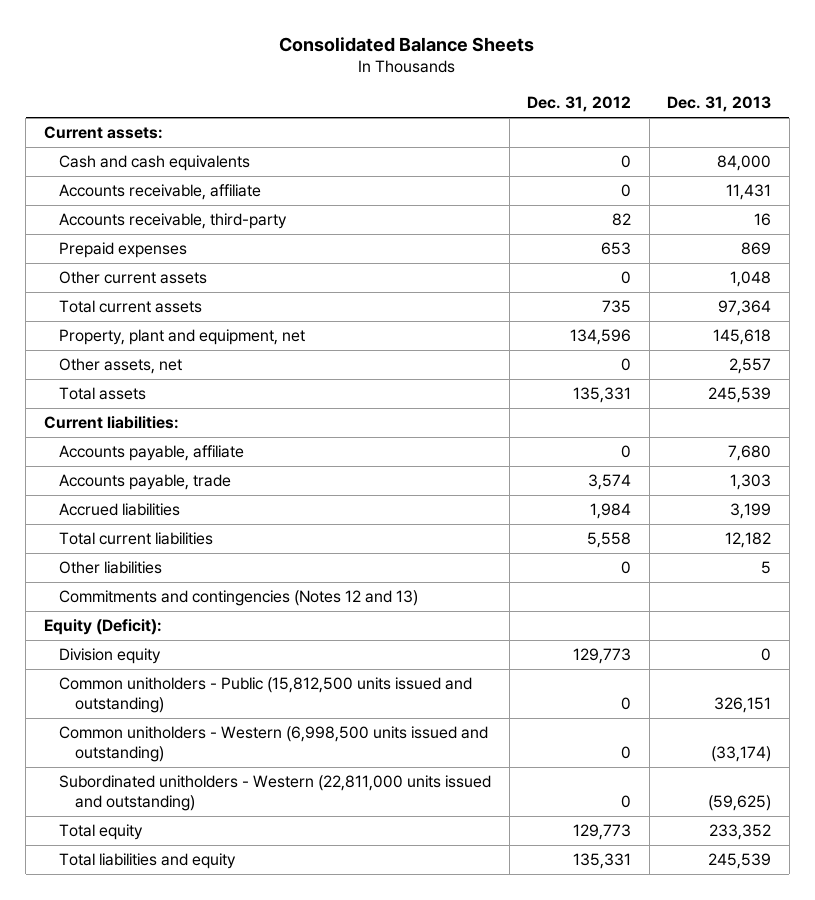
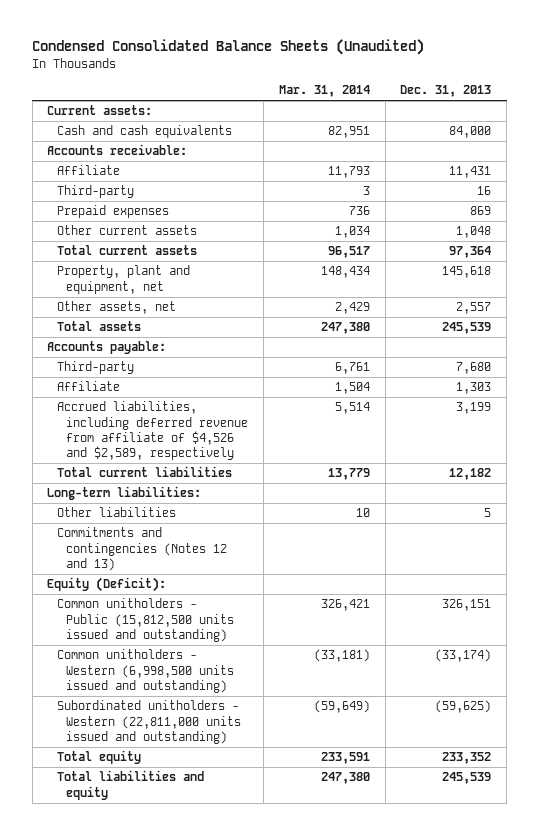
- Consolidated Balance Sheets
+ Condensed Consolidated Balance Sheets (Unaudited)
- | Dec. 31, 2012 | Dec. 31, 2013
+ | Mar. 31, 2014 | Dec. 31, 2013
- Accounts receivable, affiliate | 0 | 11,431
- Accounts receivable, third-party | 82 | 16
+ Accounts receivable:
+ Affiliate | 11,793 | 11,431
+ Third-party | 3 | 16
- Current liabilities:
- Accounts payable, affiliate | 0 | 7,680
- Accounts payable, trade | 3,574 | 1,303
- Accrued liabilities | 1,984 | 3,199
+ Accounts payable:
+ Third-party | 6,761 | 7,680
+ Affiliate | 1,504 | 1,303
+ Accrued liabilities, including deferred revenue from affiliate of $4,526 and $2,589, respectively | 5,514 | 3,199
+ Long-term liabilities:
- Division equity | 129,773 | 0

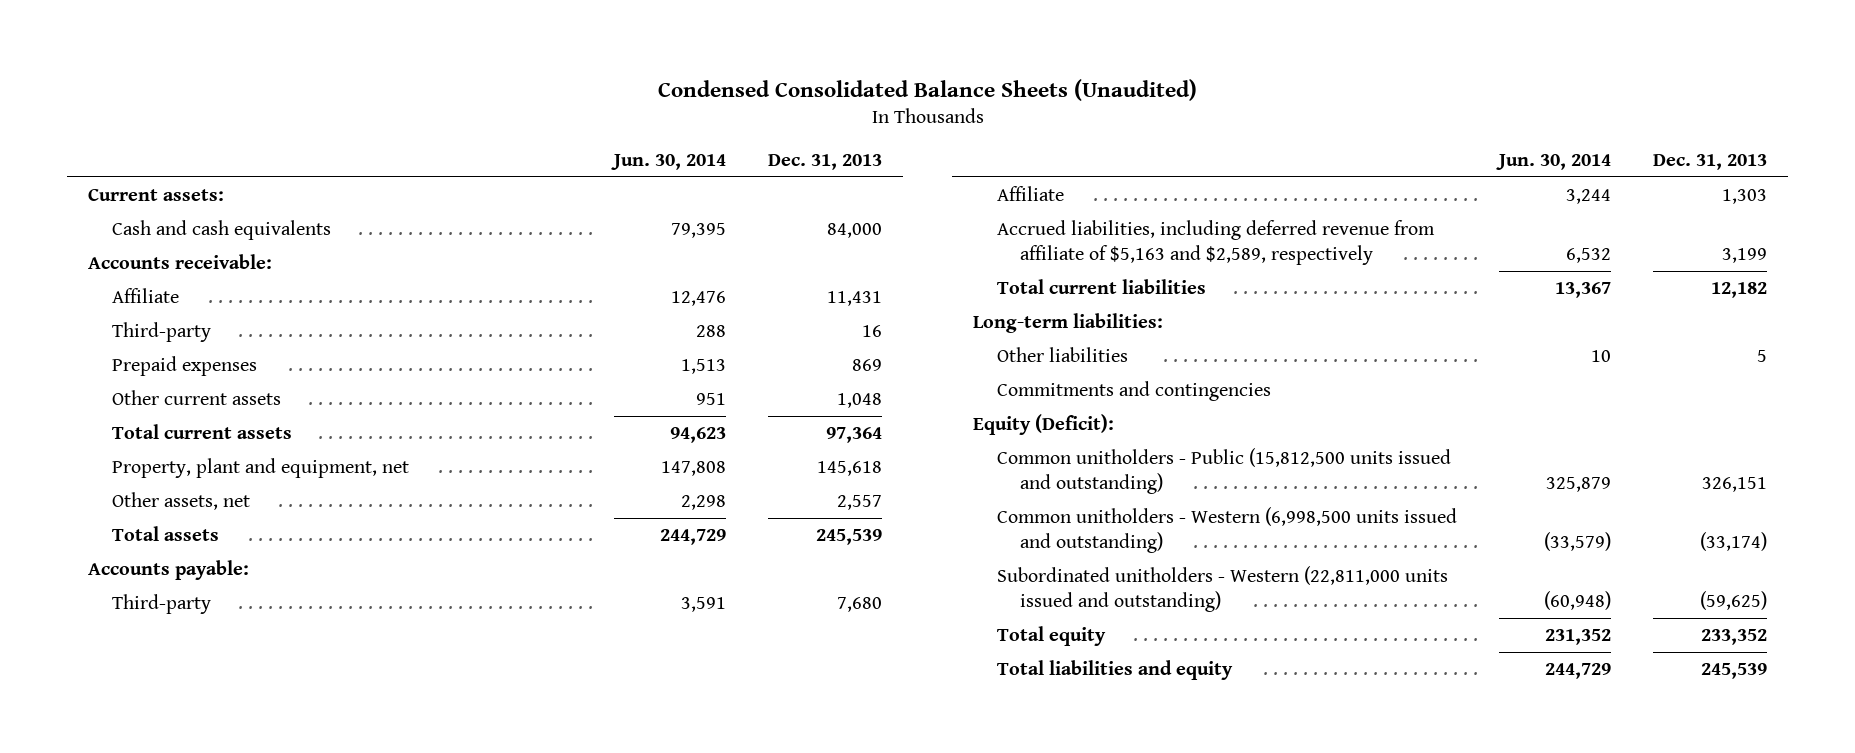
- | Mar. 31, 2014 | Dec. 31, 2013
+ | Jun. 30, 2014 | Dec. 31, 2013
- Accrued liabilities, including deferred revenue from affiliate of $4,526 and $2,589, respectively | 5,514 | 3,199
+ Accrued liabilities, including deferred revenue from affiliate of $5,163 and $2,589, respectively | 6,532 | 3,199
- Commitments and contingencies (Notes 12 and 13)
+ Commitments and contingencies

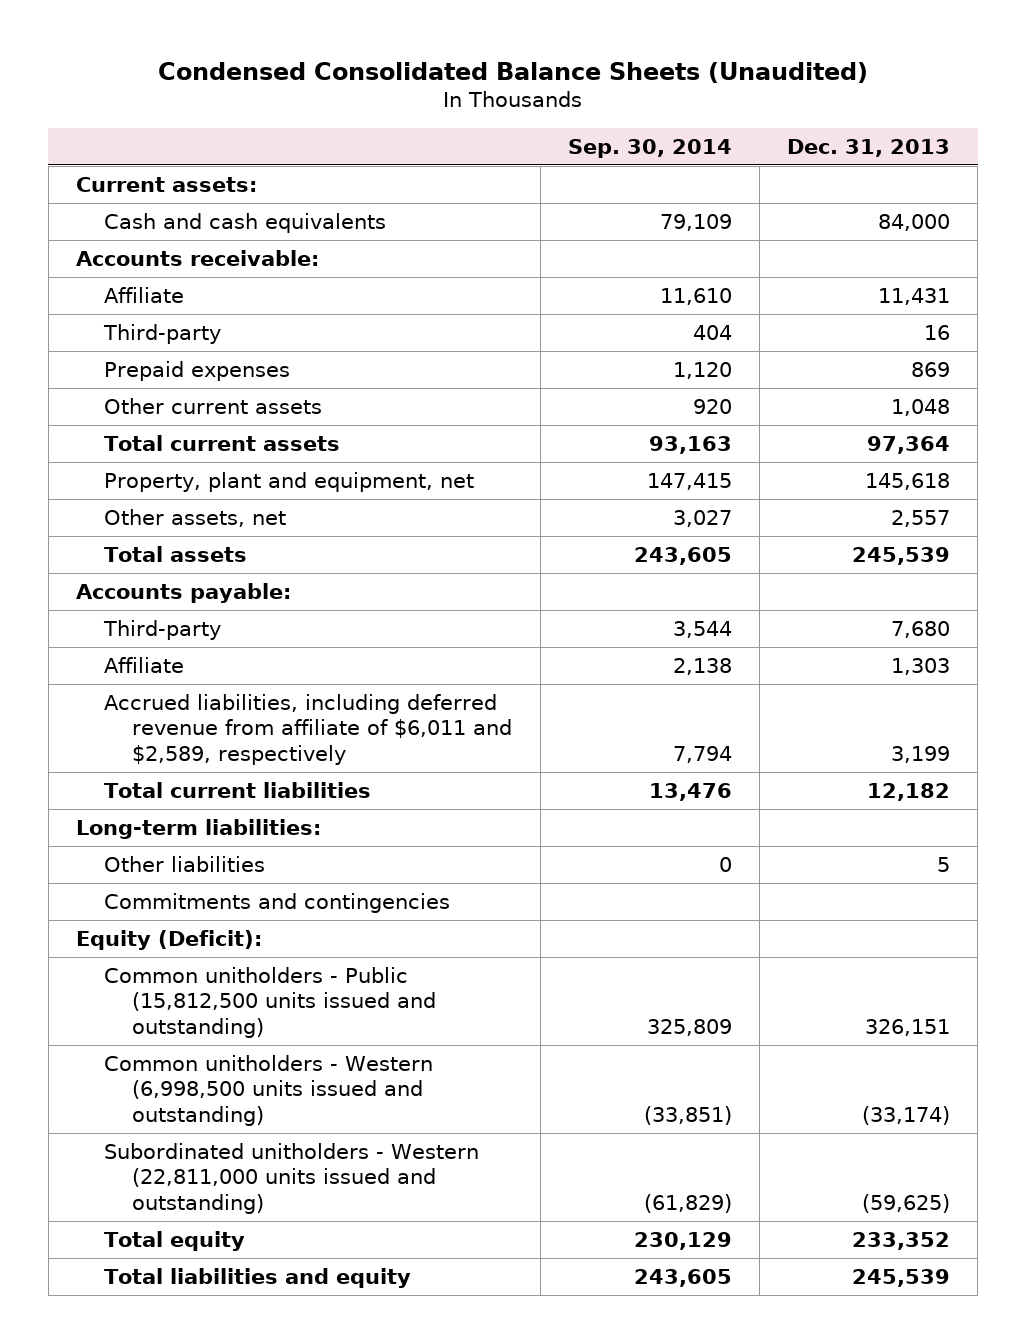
- | Jun. 30, 2014 | Dec. 31, 2013
+ | Sep. 30, 2014 | Dec. 31, 2013
- Accrued liabilities, including deferred revenue from affiliate of $5,163 and $2,589, respectively | 6,532 | 3,199
+ Accrued liabilities, including deferred revenue from affiliate of $6,011 and $2,589, respectively | 7,794 | 3,199

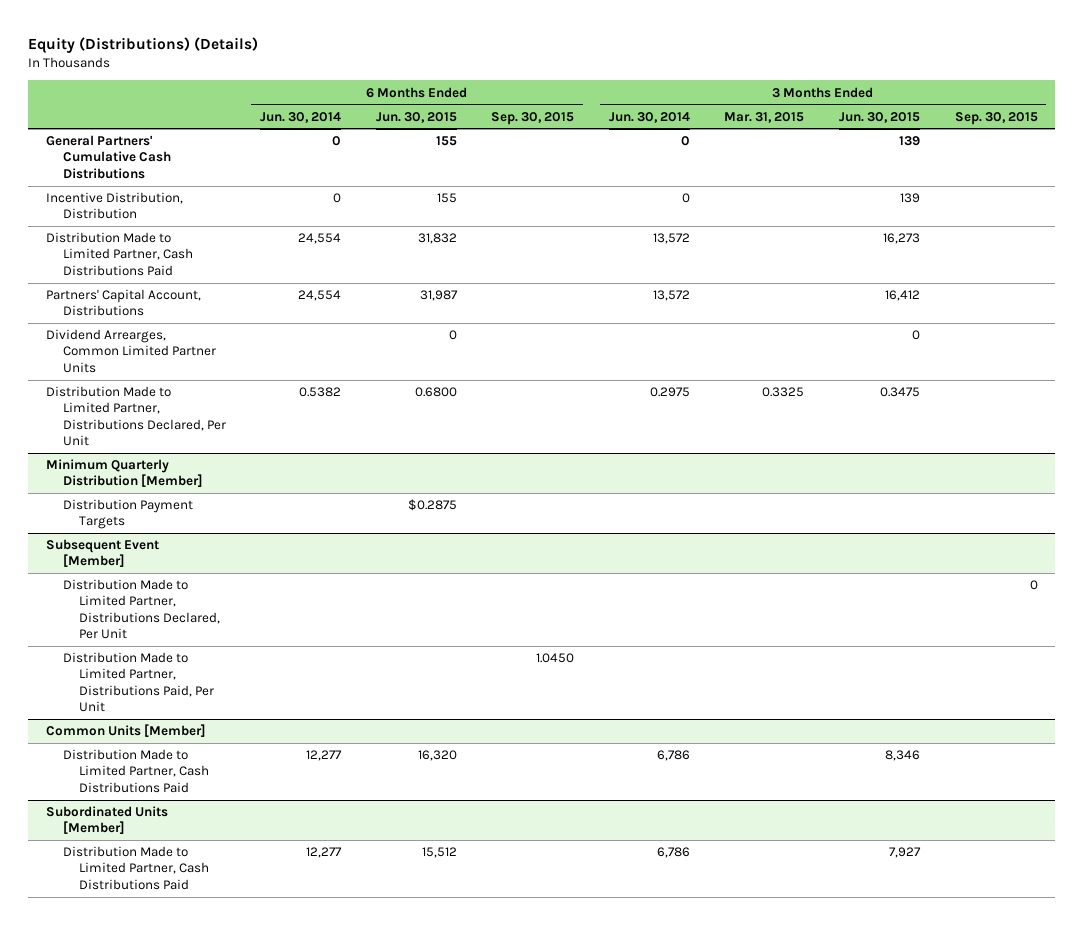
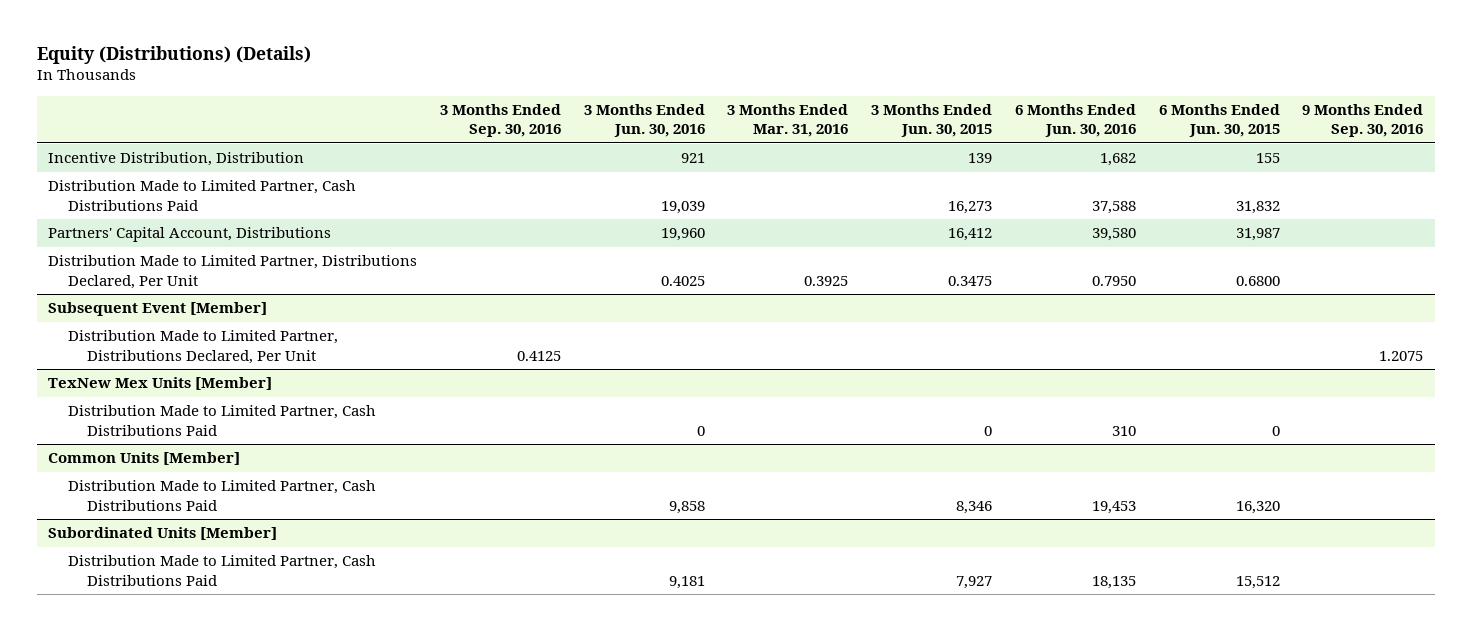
- | 6 Months Ended Jun. 30, 2014 | 6 Months Ended Jun. 30, 2015 | 6 Months Ended Sep. 30, 2015 | 3 Months Ended Jun. 30, 2014 | 3 Months Ended Mar. 31, 2015 | 3 Months Ended Jun. 30, 2015 | 3 Months Ended Sep. 30, 2015
+ | 3 Months Ended Sep. 30, 2016 | 3 Months Ended Jun. 30, 2016 | 3 Months Ended Mar. 31, 2016 | 3 Months Ended Jun. 30, 2015 | 6 Months Ended Jun. 30, 2016 | 6 Months Ended Jun. 30, 2015 | 9 Months Ended Sep. 30, 2016
- General Partners' Cumulative Cash Distributions | 0 | 155 | | 0 | | 139 |
- Dividend Arrearges, Common Limited Partner Units | | 0 | | | | 0 |
- Minimum Quarterly Distribution [Member]
- Distribution Payment Targets | | $0.2875 | | | | |
@ Subsequent Event [Member]
- Distribution Made to Limited Partner, Distributions Paid, Per Unit | | | 1.0450 | | | |
+ TexNew Mex Units [Member]
+ Distribution Made to Limited Partner, Cash Distributions Paid | | 0 | | 0 | 310 | 0 |

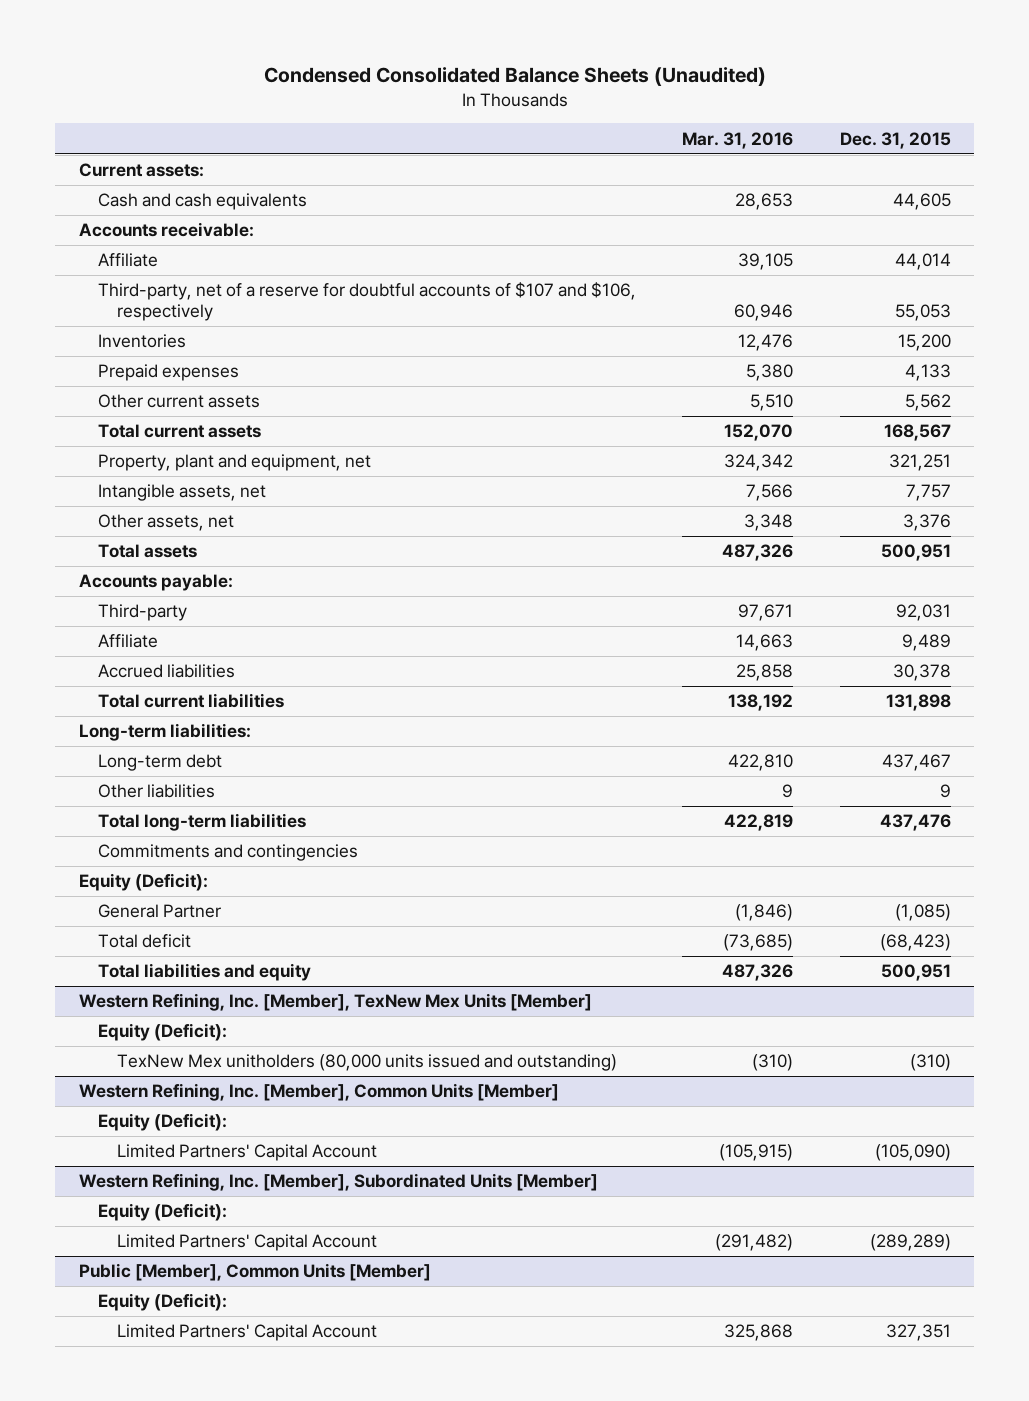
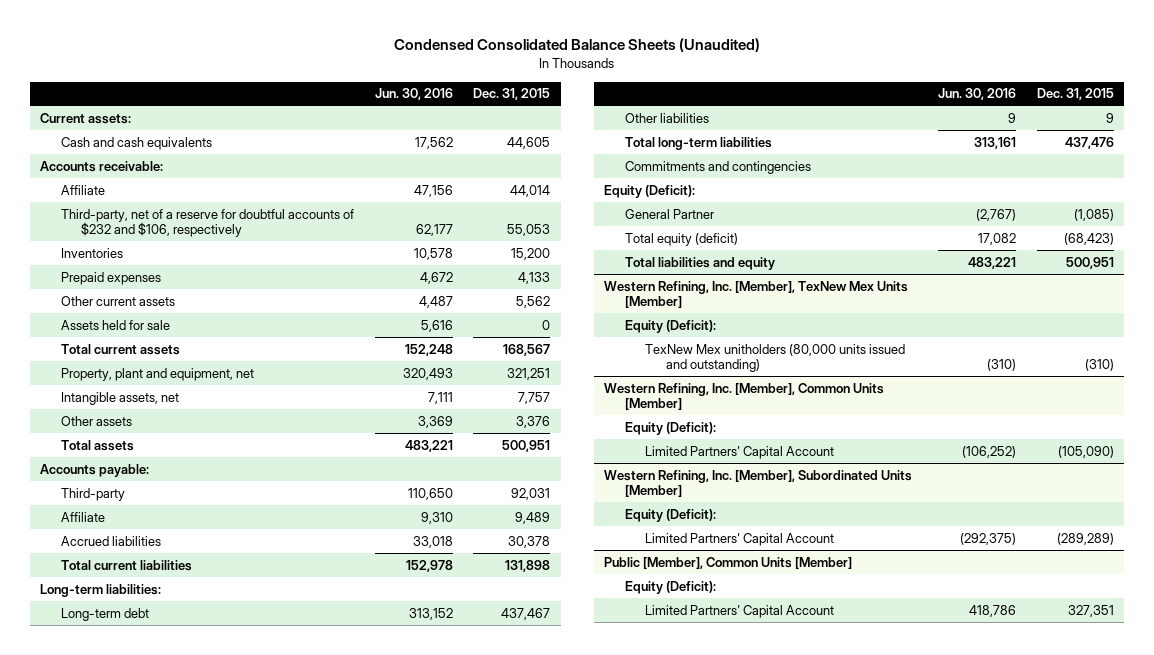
- | Mar. 31, 2016 | Dec. 31, 2015
+ | Jun. 30, 2016 | Dec. 31, 2015
- Third-party, net of a reserve for doubtful accounts of $107 and $106, respectively | 60,946 | 55,053
+ Third-party, net of a reserve for doubtful accounts of $232 and $106, respectively | 62,177 | 55,053
+ Assets held for sale | 5,616 | 0
- Other assets, net | 3,348 | 3,376
+ Other assets | 3,369 | 3,376
- Total deficit | (73,685) | (68,423)
+ Total equity (deficit) | 17,082 | (68,423)

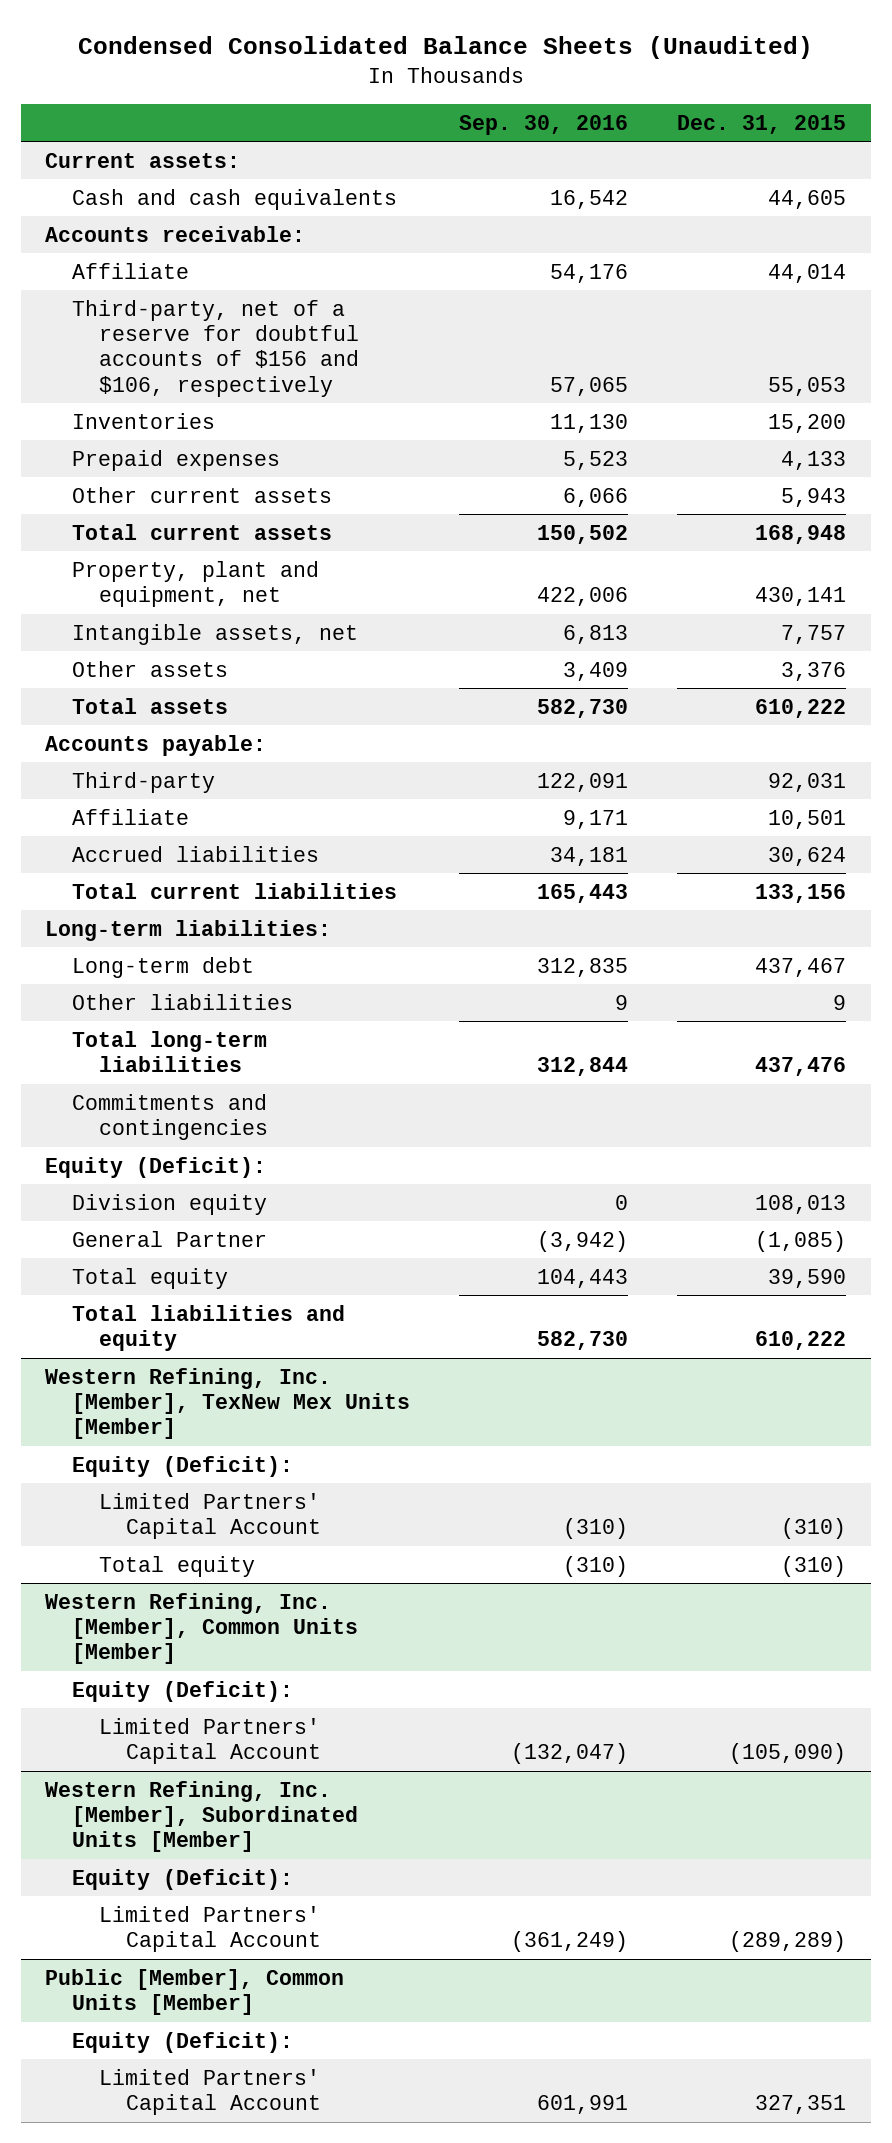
- | Jun. 30, 2016 | Dec. 31, 2015
+ | Sep. 30, 2016 | Dec. 31, 2015
- Third-party, net of a reserve for doubtful accounts of $232 and $106, respectively | 62,177 | 55,053
+ Third-party, net of a reserve for doubtful accounts of $156 and $106, respectively | 57,065 | 55,053
- Other current assets | 4,487 | 5,562
- Assets held for sale | 5,616 | 0
- Total current assets | 152,248 | 168,567
- Property, plant and equipment, net | 320,493 | 321,251
+ Other current assets | 6,066 | 5,943
+ Total current assets | 150,502 | 168,948
+ Property, plant and equipment, net | 422,006 | 430,141
- Total assets | 483,221 | 500,951
+ Total assets | 582,730 | 610,222
- Affiliate | 9,310 | 9,489
- Accrued liabilities | 33,018 | 30,378
- Total current liabilities | 152,978 | 131,898
+ Affiliate | 9,171 | 10,501
+ Accrued liabilities | 34,181 | 30,624
+ Total current liabilities | 165,443 | 133,156
+ Division equity | 0 | 108,013
- Total equity (deficit) | 17,082 | (68,423)
- Total liabilities and equity | 483,221 | 500,951
+ Total equity | 104,443 | 39,590
+ Total liabilities and equity | 582,730 | 610,222
@ Western Refining, Inc. [Member], TexNew Mex Units [Member]
- TexNew Mex unitholders (80,000 units issued and outstanding) | (310) | (310)
+ Limited Partners' Capital Account | (310) | (310)
+ Total equity | (310) | (310)

